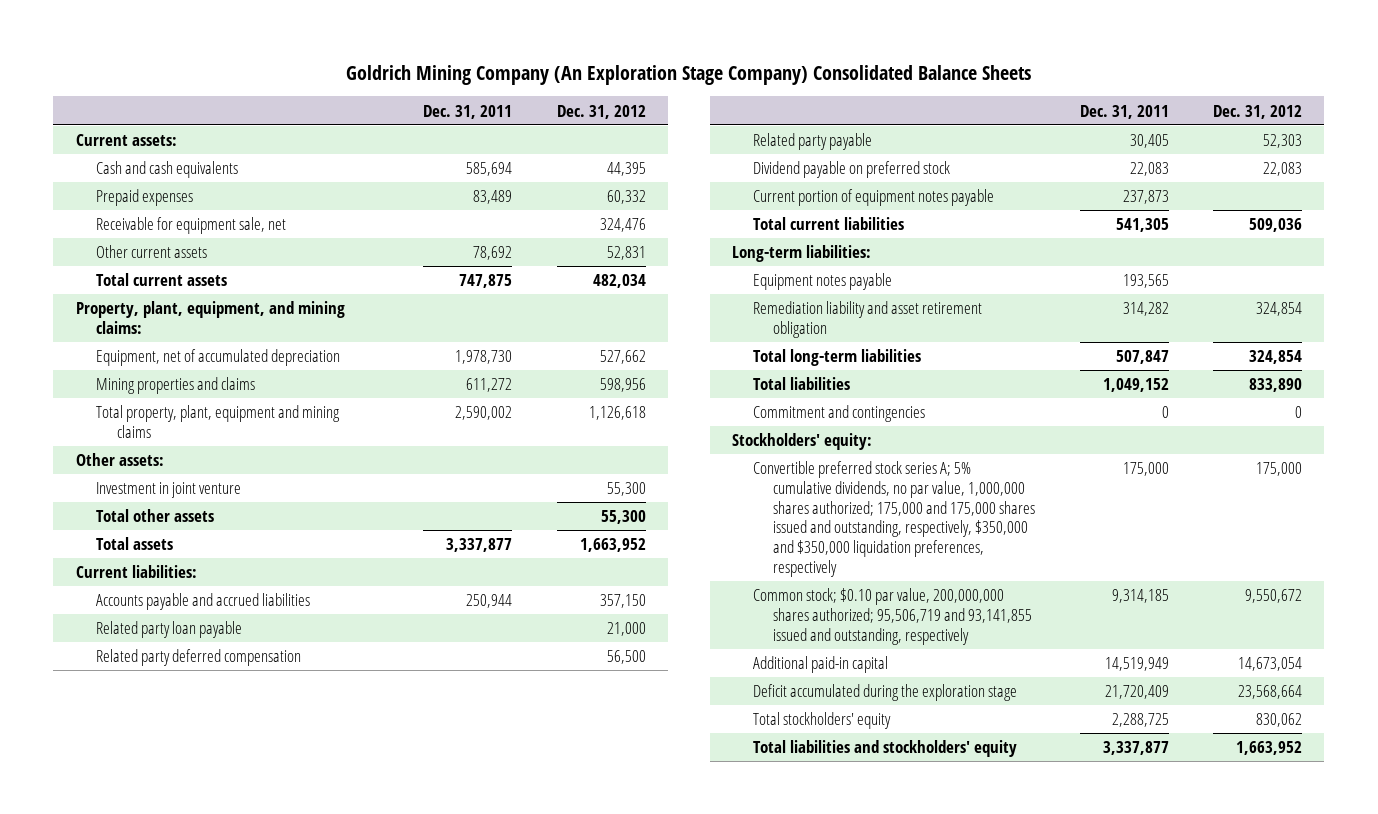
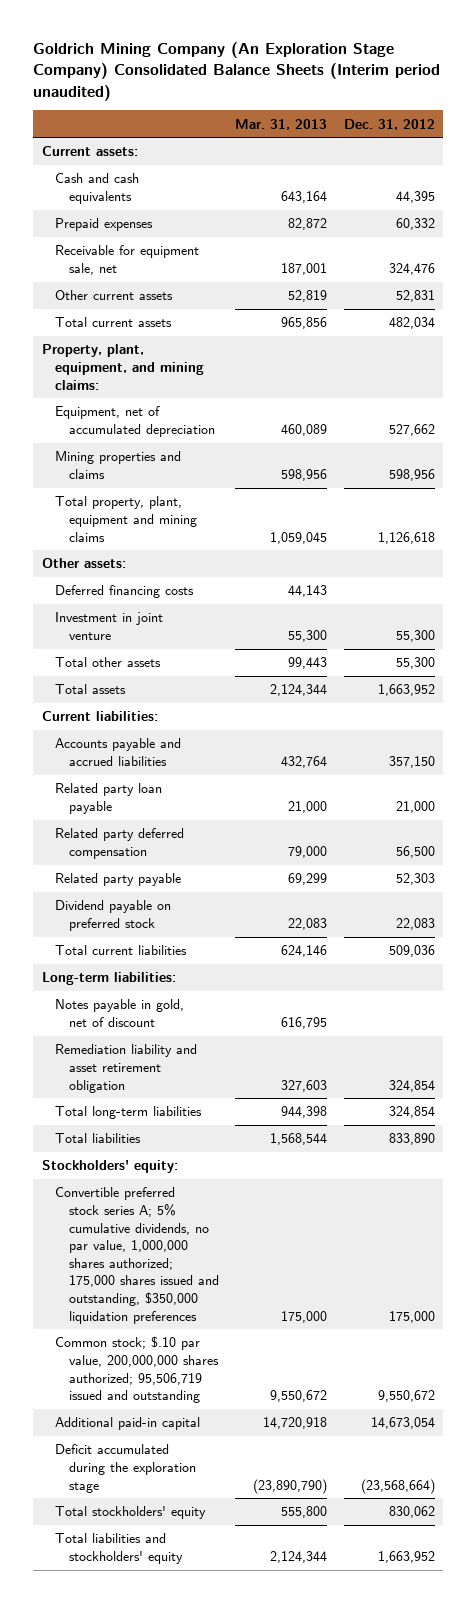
- Goldrich Mining Company (An Exploration Stage Company) Consolidated Balance Sheets
+ Goldrich Mining Company (An Exploration Stage Company) Consolidated Balance Sheets (Interim period unaudited)
- | Dec. 31, 2011 | Dec. 31, 2012
+ | Mar. 31, 2013 | Dec. 31, 2012
+ Deferred financing costs | 44,143 |
- Current portion of equipment notes payable | 237,873 |
- Equipment notes payable | 193,565 |
+ Notes payable in gold, net of discount | 616,795 |
- Commitment and contingencies | 0 | 0
- Convertible preferred stock series A; 5% cumulative dividends, no par value, 1,000,000 shares authorized; 175,000 and 175,000 shares issued and outstanding, respectively, $350,000 and $350,000 liquidation preferences, respectively | 175,000 | 175,000
- Common stock; $0.10 par value, 200,000,000 shares authorized; 95,506,719 and 93,141,855 issued and outstanding, respectively | 9,314,185 | 9,550,672
+ Convertible preferred stock series A; 5% cumulative dividends, no par value, 1,000,000 shares authorized; 175,000 shares issued and outstanding, $350,000 liquidation preferences | 175,000 | 175,000
+ Common stock; $.10 par value, 200,000,000 shares authorized; 95,506,719 issued and outstanding | 9,550,672 | 9,550,672
- Deficit accumulated during the exploration stage | 21,720,409 | 23,568,664
+ Deficit accumulated during the exploration stage | (23,890,790) | (23,568,664)

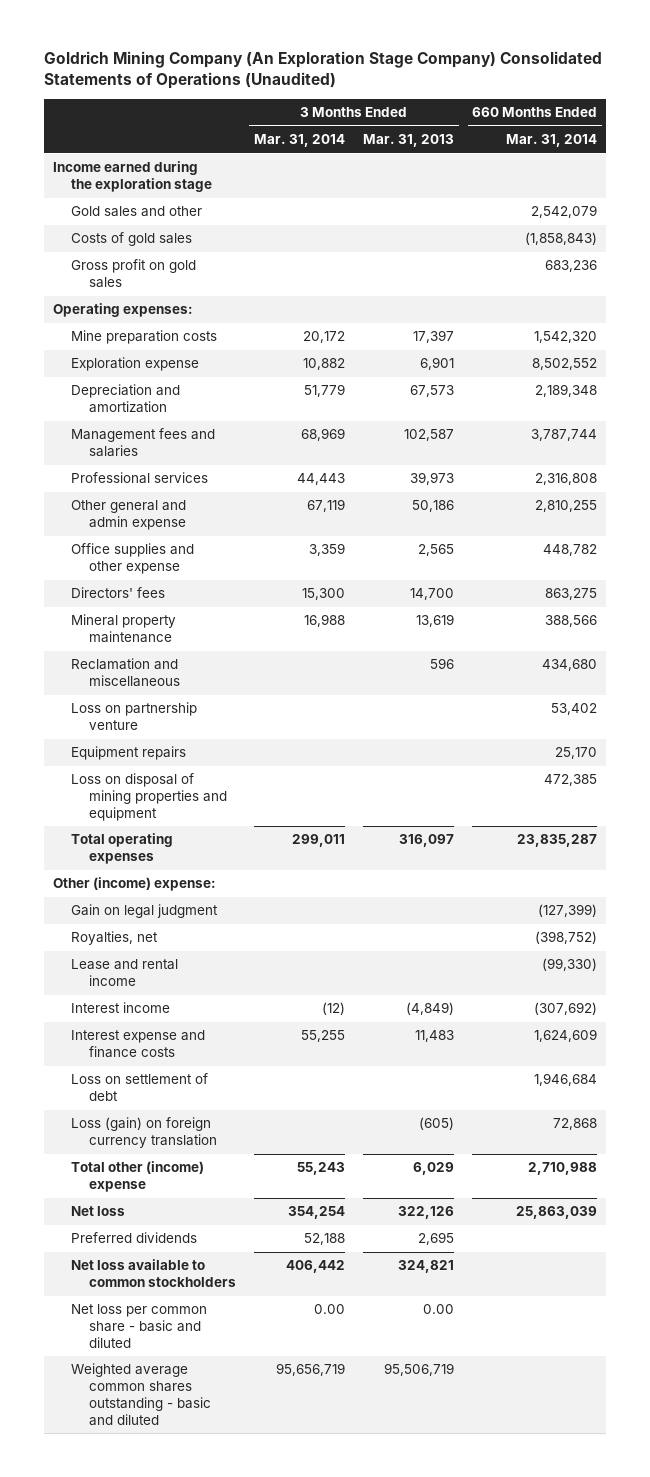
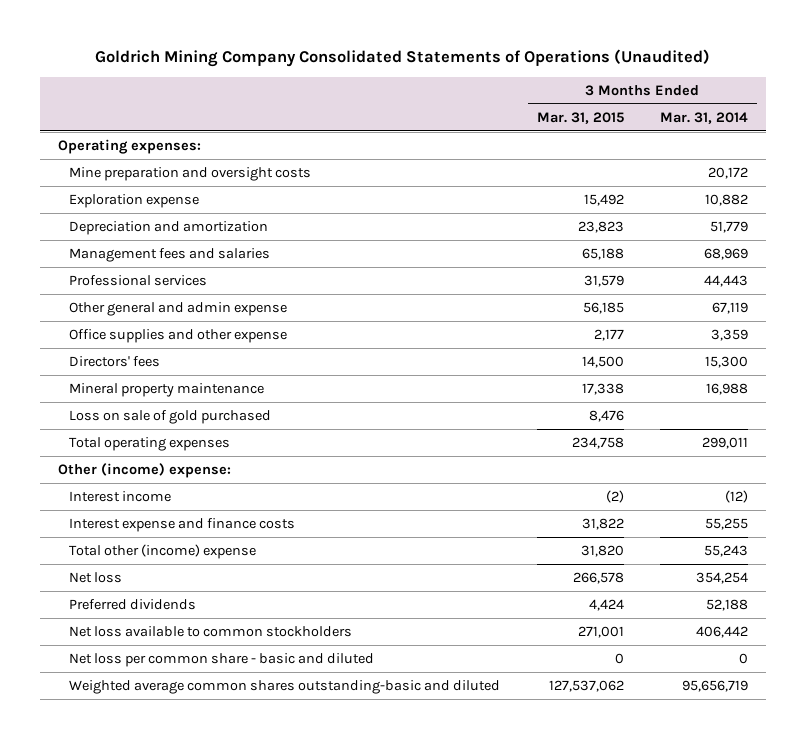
- Goldrich Mining Company (An Exploration Stage Company) Consolidated Statements of Operations (Unaudited)
+ Goldrich Mining Company Consolidated Statements of Operations (Unaudited)
- | 3 Months Ended Mar. 31, 2014 | 3 Months Ended Mar. 31, 2013 | 660 Months Ended Mar. 31, 2014
+ | 3 Months Ended Mar. 31, 2015 | 3 Months Ended Mar. 31, 2014
- Income earned during the exploration stage
- Gold sales and other | | | 2,542,079
- Costs of gold sales | | | (1,858,843)
- Gross profit on gold sales | | | 683,236
- Mine preparation costs | 20,172 | 17,397 | 1,542,320
+ Mine preparation and oversight costs | | 20,172
- Reclamation and miscellaneous | | 596 | 434,680
- Loss on partnership venture | | | 53,402
- Equipment repairs | | | 25,170
- Loss on disposal of mining properties and equipment | | | 472,385
+ Loss on sale of gold purchased | 8,476 |
- Gain on legal judgment | | | (127,399)
- Royalties, net | | | (398,752)
- Lease and rental income | | | (99,330)
- Loss on settlement of debt | | | 1,946,684
- Loss (gain) on foreign currency translation | | (605) | 72,868
- Net loss per common share - basic and diluted | 0.00 | 0.00 |
- Weighted average common shares outstanding - basic and diluted | 95,656,719 | 95,506,719 |
+ Net loss per common share - basic and diluted | 0 | 0
+ Weighted average common shares outstanding-basic and diluted | 127,537,062 | 95,656,719

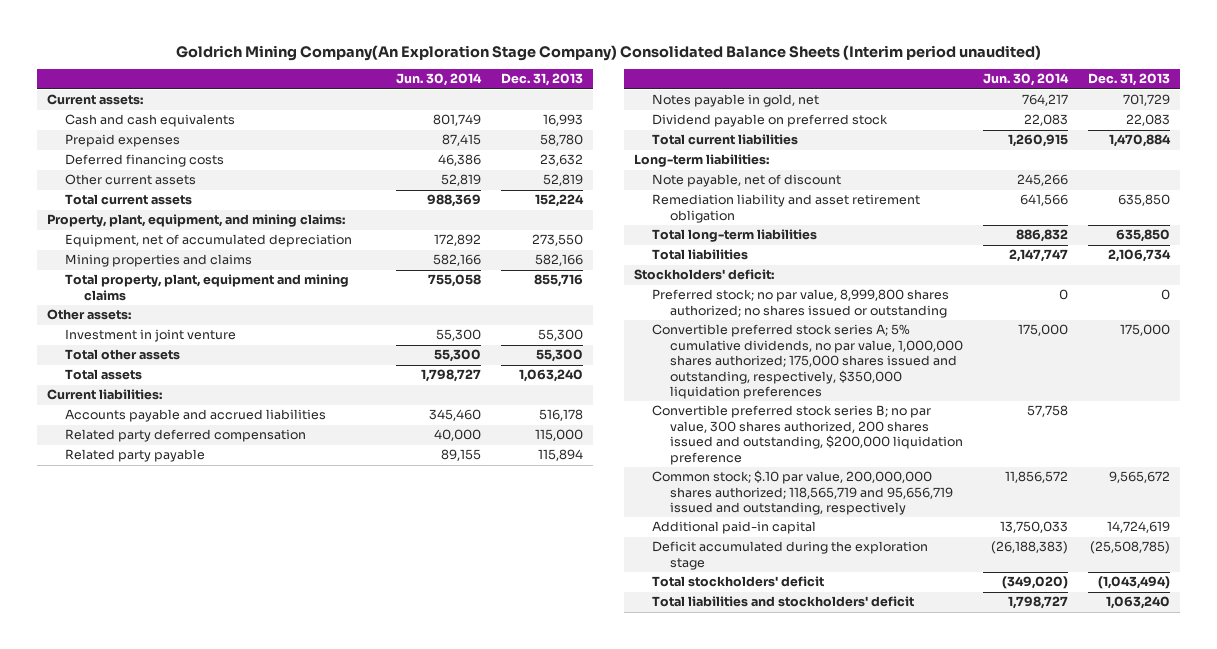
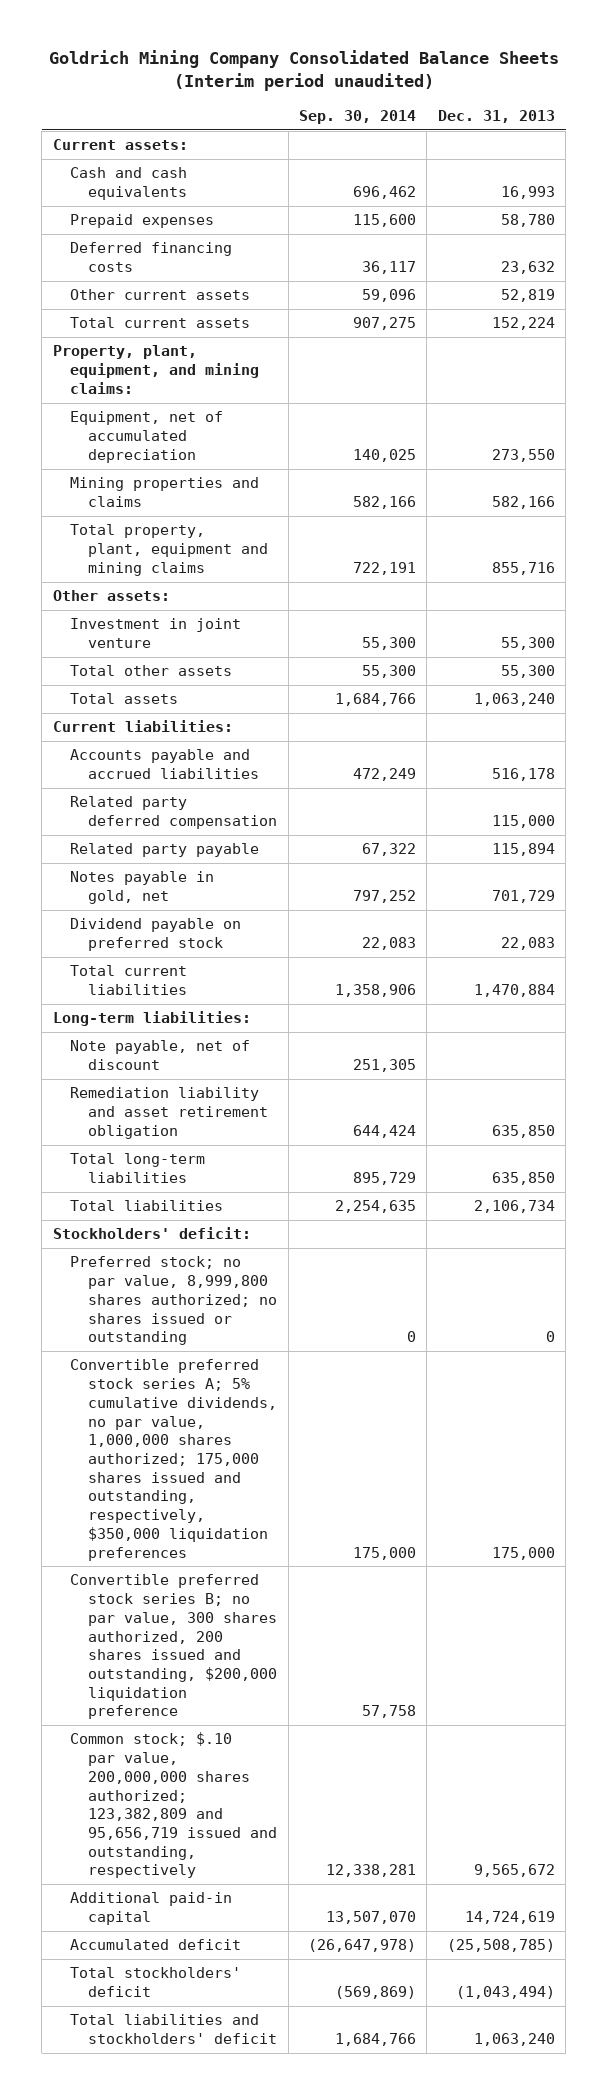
- Goldrich Mining Company(An Exploration Stage Company) Consolidated Balance Sheets (Interim period unaudited)
+ Goldrich Mining Company Consolidated Balance Sheets (Interim period unaudited)
- | Jun. 30, 2014 | Dec. 31, 2013
+ | Sep. 30, 2014 | Dec. 31, 2013
- Common stock; $.10 par value, 200,000,000 shares authorized; 118,565,719 and 95,656,719 issued and outstanding, respectively | 11,856,572 | 9,565,672
+ Common stock; $.10 par value, 200,000,000 shares authorized; 123,382,809 and 95,656,719 issued and outstanding, respectively | 12,338,281 | 9,565,672
- Deficit accumulated during the exploration stage | (26,188,383) | (25,508,785)
+ Accumulated deficit | (26,647,978) | (25,508,785)

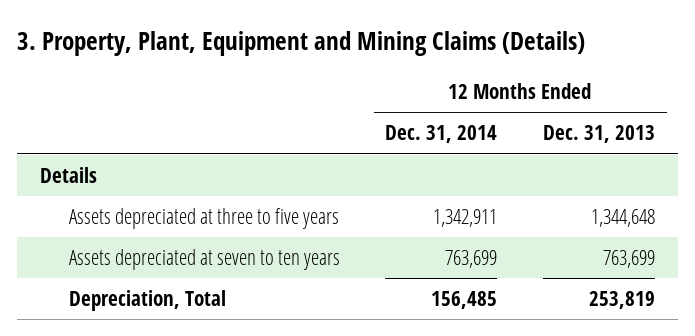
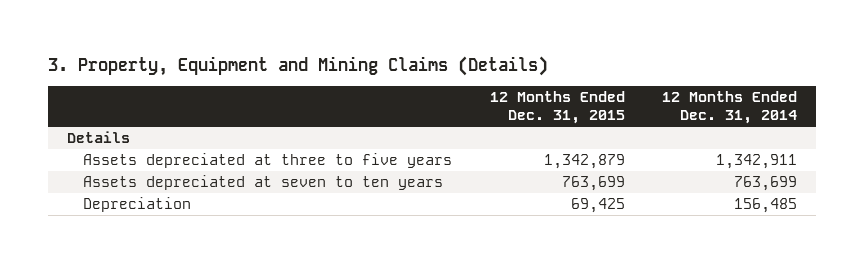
- 3. Property, Plant, Equipment and Mining Claims (Details)
+ 3. Property, Equipment and Mining Claims (Details)
- | 12 Months Ended Dec. 31, 2014 | 12 Months Ended Dec. 31, 2013
+ | 12 Months Ended Dec. 31, 2015 | 12 Months Ended Dec. 31, 2014
- Depreciation, Total | 156,485 | 253,819
+ Depreciation | 69,425 | 156,485

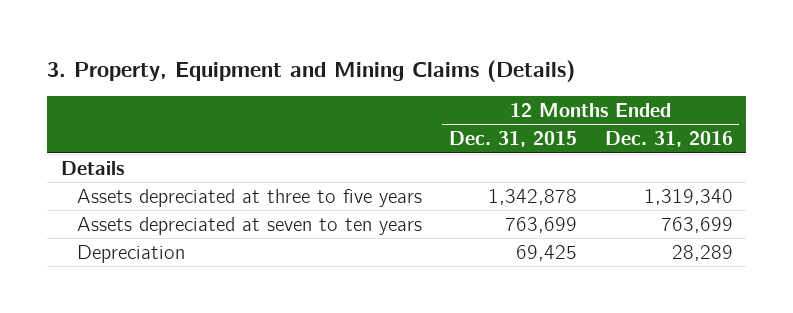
- | 12 Months Ended Dec. 31, 2015 | 12 Months Ended Dec. 31, 2014
+ | 12 Months Ended Dec. 31, 2015 | 12 Months Ended Dec. 31, 2016
- Assets depreciated at three to five years | 1,342,879 | 1,342,911
+ Assets depreciated at three to five years | 1,342,878 | 1,319,340

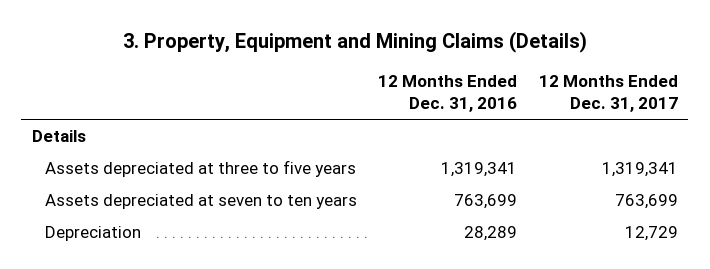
- | 12 Months Ended Dec. 31, 2015 | 12 Months Ended Dec. 31, 2016
+ | 12 Months Ended Dec. 31, 2016 | 12 Months Ended Dec. 31, 2017
- Assets depreciated at three to five years | 1,342,878 | 1,319,340
+ Assets depreciated at three to five years | 1,319,341 | 1,319,341

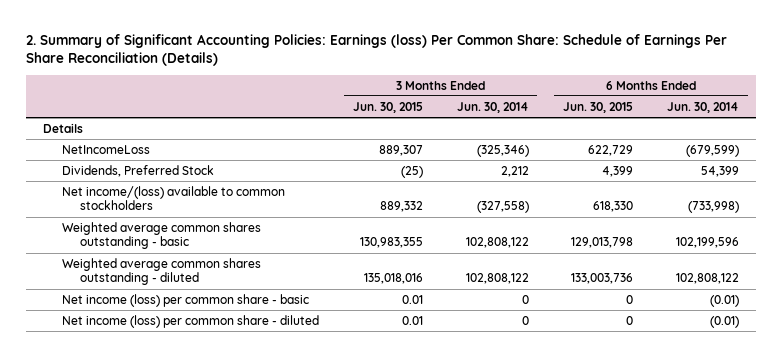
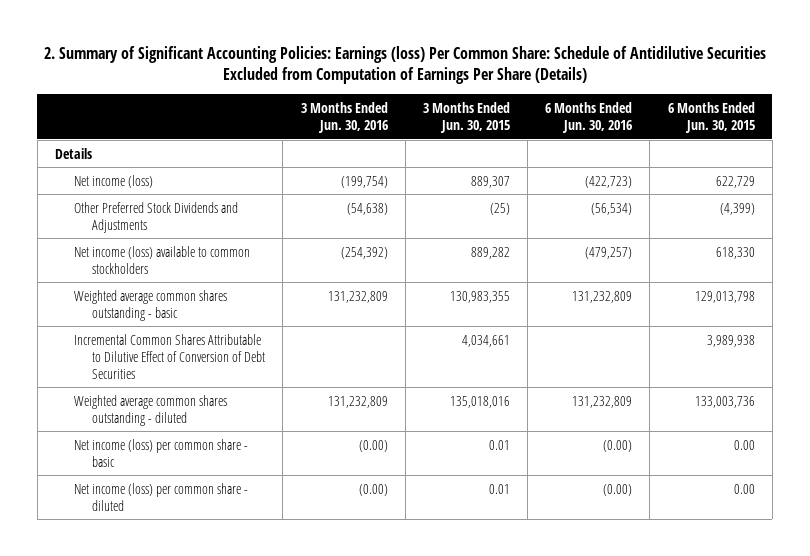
- 2. Summary of Significant Accounting Policies: Earnings (loss) Per Common Share: Schedule of Earnings Per Share Reconciliation (Details)
+ 2. Summary of Significant Accounting Policies: Earnings (loss) Per Common Share: Schedule of Antidilutive Securities Excluded from Computation of Earnings Per Share (Details)
- | 3 Months Ended Jun. 30, 2015 | 3 Months Ended Jun. 30, 2014 | 6 Months Ended Jun. 30, 2015 | 6 Months Ended Jun. 30, 2014
+ | 3 Months Ended Jun. 30, 2016 | 3 Months Ended Jun. 30, 2015 | 6 Months Ended Jun. 30, 2016 | 6 Months Ended Jun. 30, 2015
- NetIncomeLoss | 889,307 | (325,346) | 622,729 | (679,599)
- Dividends, Preferred Stock | (25) | 2,212 | 4,399 | 54,399
- Net income/(loss) available to common stockholders | 889,332 | (327,558) | 618,330 | (733,998)
+ Net income (loss) | (199,754) | 889,307 | (422,723) | 622,729
+ Other Preferred Stock Dividends and Adjustments | (54,638) | (25) | (56,534) | (4,399)
+ Net income (loss) available to common stockholders | (254,392) | 889,282 | (479,257) | 618,330
+ Incremental Common Shares Attributable to Dilutive Effect of Conversion of Debt Securities | | 4,034,661 | | 3,989,938
- Net income (loss) per common share - basic | 0.01 | 0 | 0 | (0.01)
- Net income (loss) per common share - diluted | 0.01 | 0 | 0 | (0.01)
+ Net income (loss) per common share - basic | (0.00) | 0.01 | (0.00) | 0.00
+ Net income (loss) per common share - diluted | (0.00) | 0.01 | (0.00) | 0.00

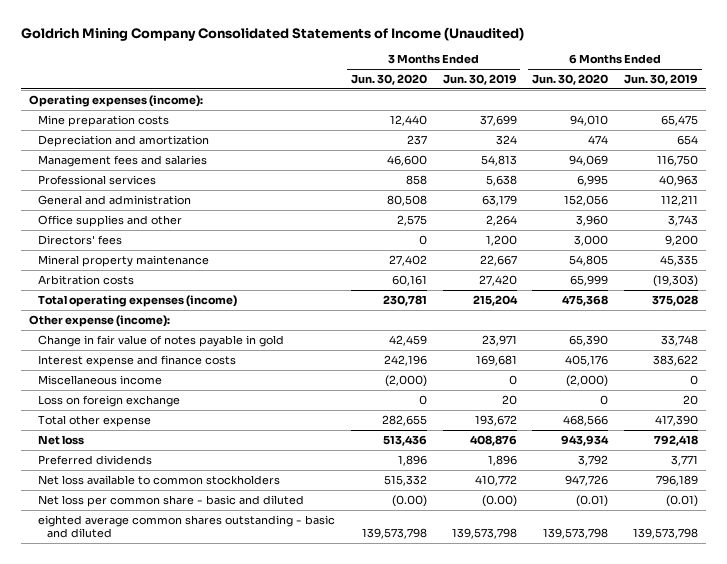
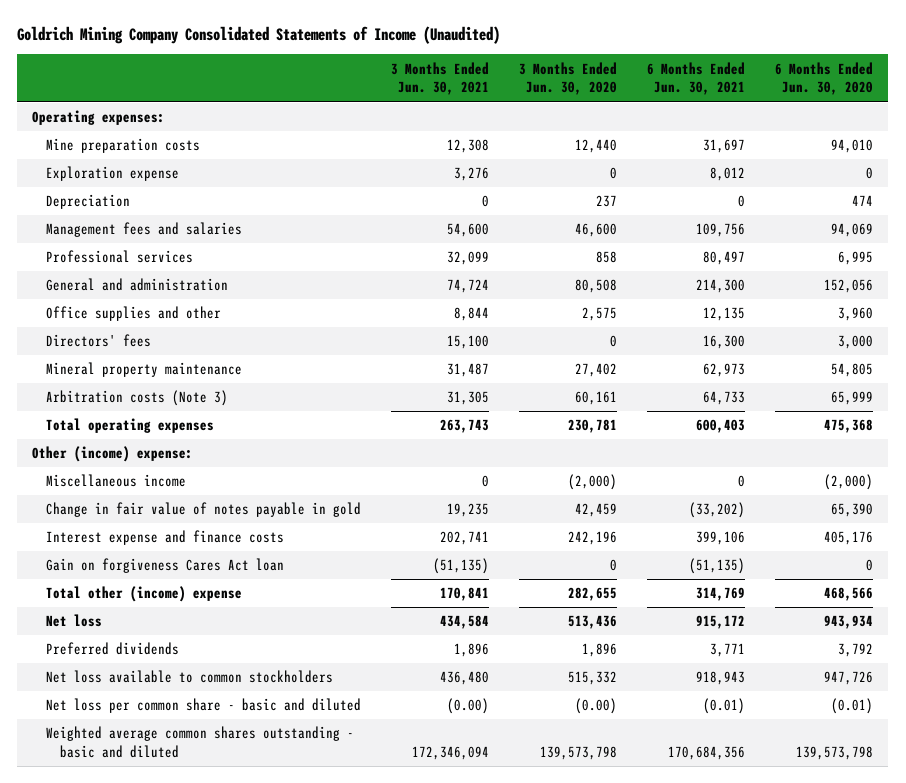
- | 3 Months Ended Jun. 30, 2020 | 3 Months Ended Jun. 30, 2019 | 6 Months Ended Jun. 30, 2020 | 6 Months Ended Jun. 30, 2019
+ | 3 Months Ended Jun. 30, 2021 | 3 Months Ended Jun. 30, 2020 | 6 Months Ended Jun. 30, 2021 | 6 Months Ended Jun. 30, 2020
- Operating expenses (income):
+ Operating expenses:
- Depreciation and amortization | 237 | 324 | 474 | 654
+ Exploration expense | 3,276 | 0 | 8,012 | 0
+ Depreciation | 0 | 237 | 0 | 474
- Arbitration costs | 60,161 | 27,420 | 65,999 | (19,303)
- Total operating expenses (income) | 230,781 | 215,204 | 475,368 | 375,028
- Other expense (income):
+ Arbitration costs (Note 3) | 31,305 | 60,161 | 64,733 | 65,999
+ Total operating expenses | 263,743 | 230,781 | 600,403 | 475,368
+ Other (income) expense:
moved up: Miscellaneous income | 0 | (2,000) | 0 | (2,000)
- Loss on foreign exchange | 0 | 20 | 0 | 20
- Total other expense | 282,655 | 193,672 | 468,566 | 417,390
+ Gain on forgiveness Cares Act loan | (51,135) | 0 | (51,135) | 0
+ Total other (income) expense | 170,841 | 282,655 | 314,769 | 468,566
- eighted average common shares outstanding - basic and diluted | 139,573,798 | 139,573,798 | 139,573,798 | 139,573,798
+ Weighted average common shares outstanding - basic and diluted | 172,346,094 | 139,573,798 | 170,684,356 | 139,573,798

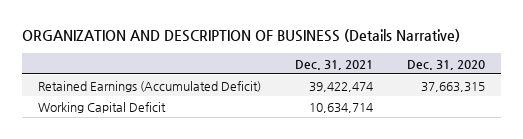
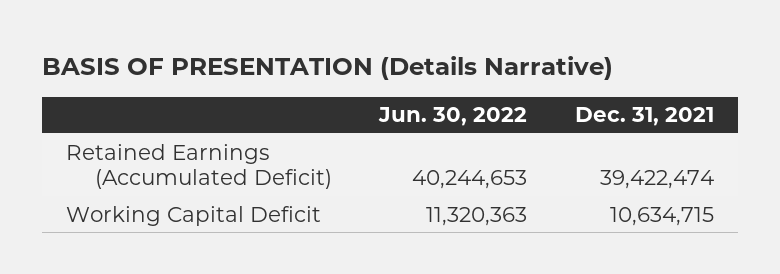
- ORGANIZATION AND DESCRIPTION OF BUSINESS (Details Narrative)
+ BASIS OF PRESENTATION (Details Narrative)
- | Dec. 31, 2021 | Dec. 31, 2020
+ | Jun. 30, 2022 | Dec. 31, 2021
- Working Capital Deficit | 10,634,714 |
+ Working Capital Deficit | 11,320,363 | 10,634,715

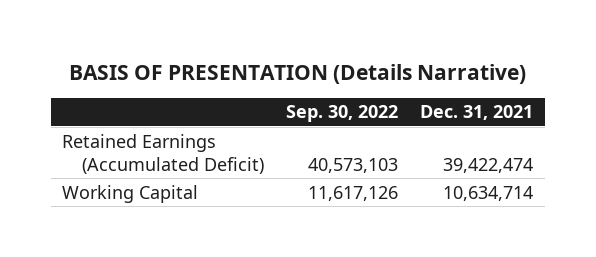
- | Jun. 30, 2022 | Dec. 31, 2021
+ | Sep. 30, 2022 | Dec. 31, 2021
- Working Capital Deficit | 11,320,363 | 10,634,715
+ Working Capital | 11,617,126 | 10,634,714

